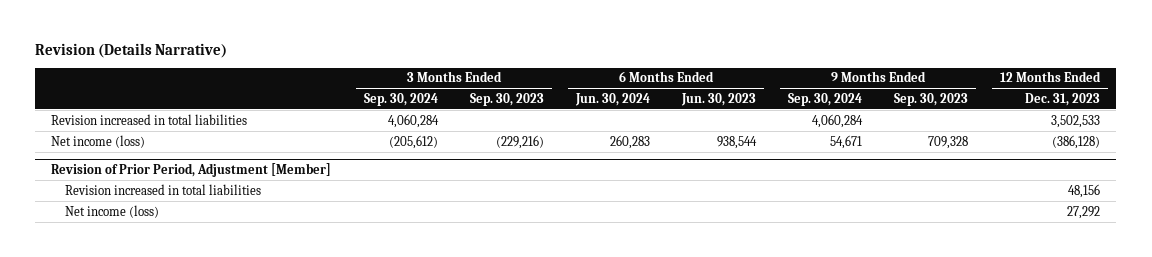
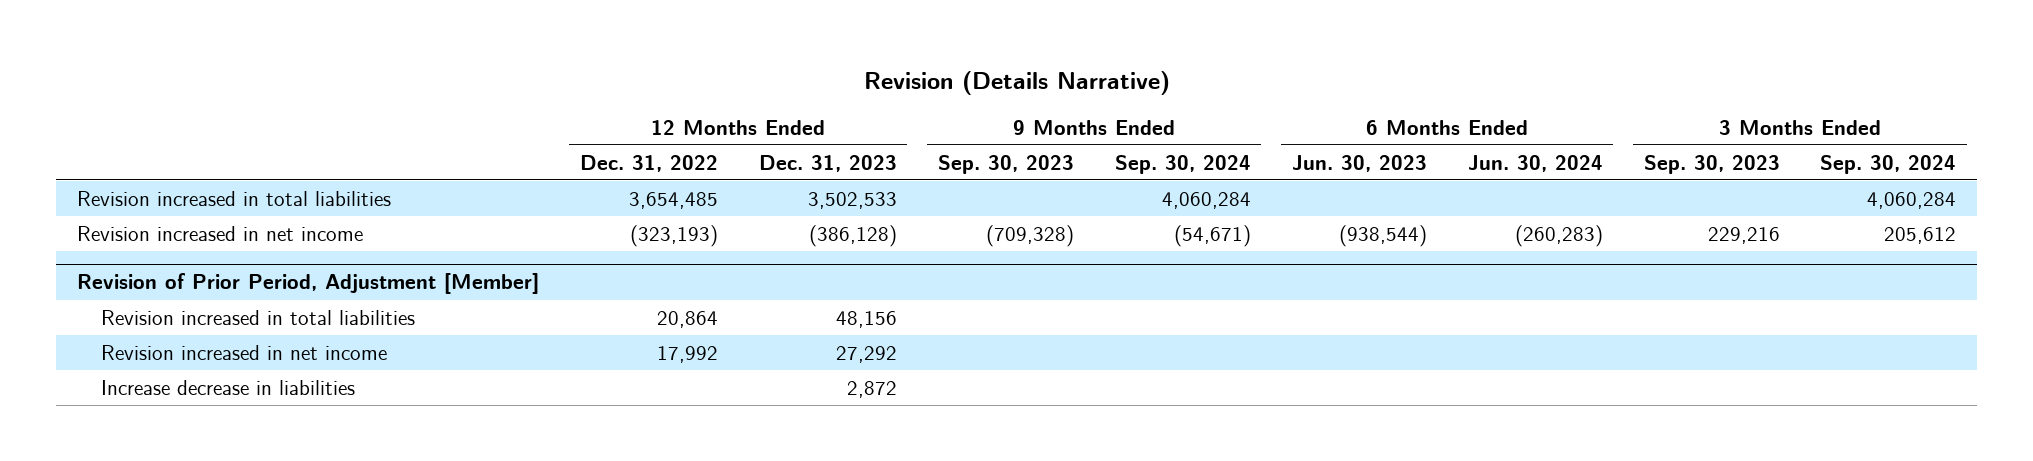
- | 3 Months Ended Sep. 30, 2024 | 3 Months Ended Sep. 30, 2023 | 6 Months Ended Jun. 30, 2024 | 6 Months Ended Jun. 30, 2023 | 9 Months Ended Sep. 30, 2024 | 9 Months Ended Sep. 30, 2023 | 12 Months Ended Dec. 31, 2023
+ | 12 Months Ended Dec. 31, 2022 | 12 Months Ended Dec. 31, 2023 | 9 Months Ended Sep. 30, 2023 | 9 Months Ended Sep. 30, 2024 | 6 Months Ended Jun. 30, 2023 | 6 Months Ended Jun. 30, 2024 | 3 Months Ended Sep. 30, 2023 | 3 Months Ended Sep. 30, 2024
- Net income (loss) | (205,612) | (229,216) | 260,283 | 938,544 | 54,671 | 709,328 | (386,128)
+ Revision increased in net income | (323,193) | (386,128) | (709,328) | (54,671) | (938,544) | (260,283) | 229,216 | 205,612
@ Revision of Prior Period, Adjustment [Member]
- Net income (loss) | | | | | | | 27,292
+ Revision increased in net income | 17,992 | 27,292 | | | | | |
+ Increase decrease in liabilities | | 2,872 | | | | | |

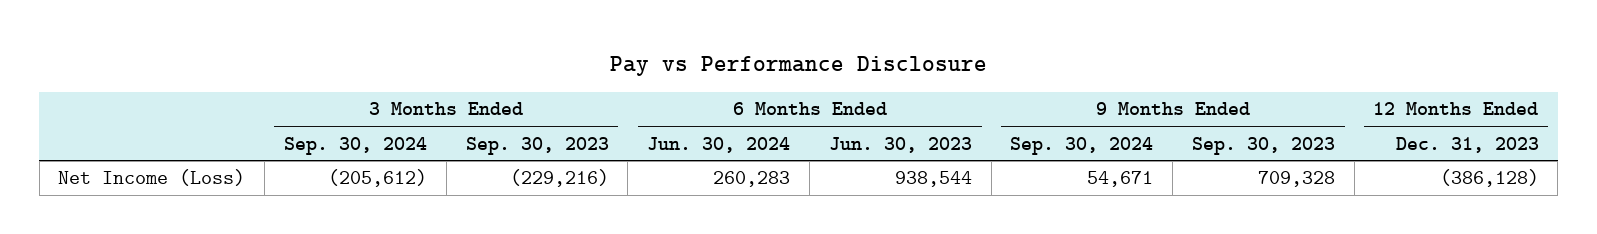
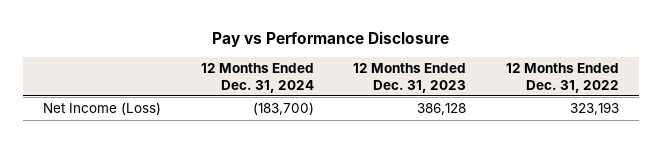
- | 3 Months Ended Sep. 30, 2024 | 3 Months Ended Sep. 30, 2023 | 6 Months Ended Jun. 30, 2024 | 6 Months Ended Jun. 30, 2023 | 9 Months Ended Sep. 30, 2024 | 9 Months Ended Sep. 30, 2023 | 12 Months Ended Dec. 31, 2023
+ | 12 Months Ended Dec. 31, 2024 | 12 Months Ended Dec. 31, 2023 | 12 Months Ended Dec. 31, 2022
- Net Income (Loss) | (205,612) | (229,216) | 260,283 | 938,544 | 54,671 | 709,328 | (386,128)
+ Net Income (Loss) | (183,700) | 386,128 | 323,193

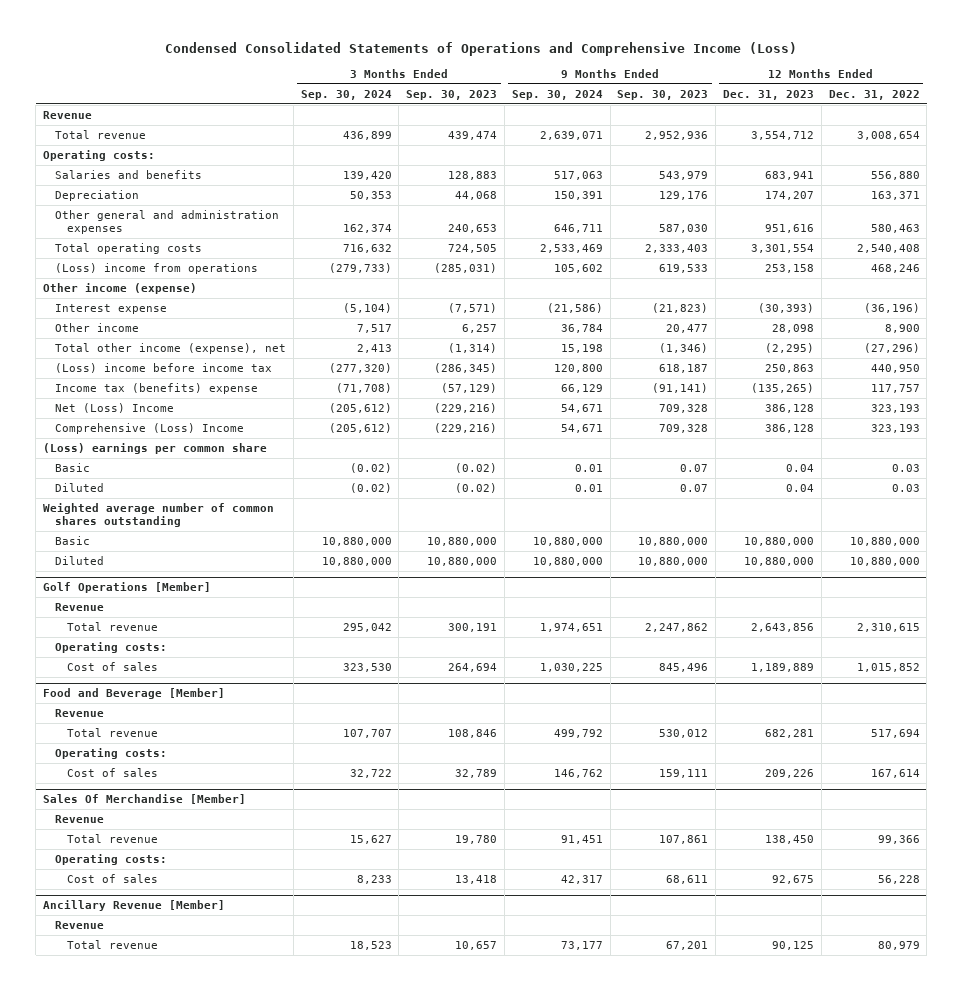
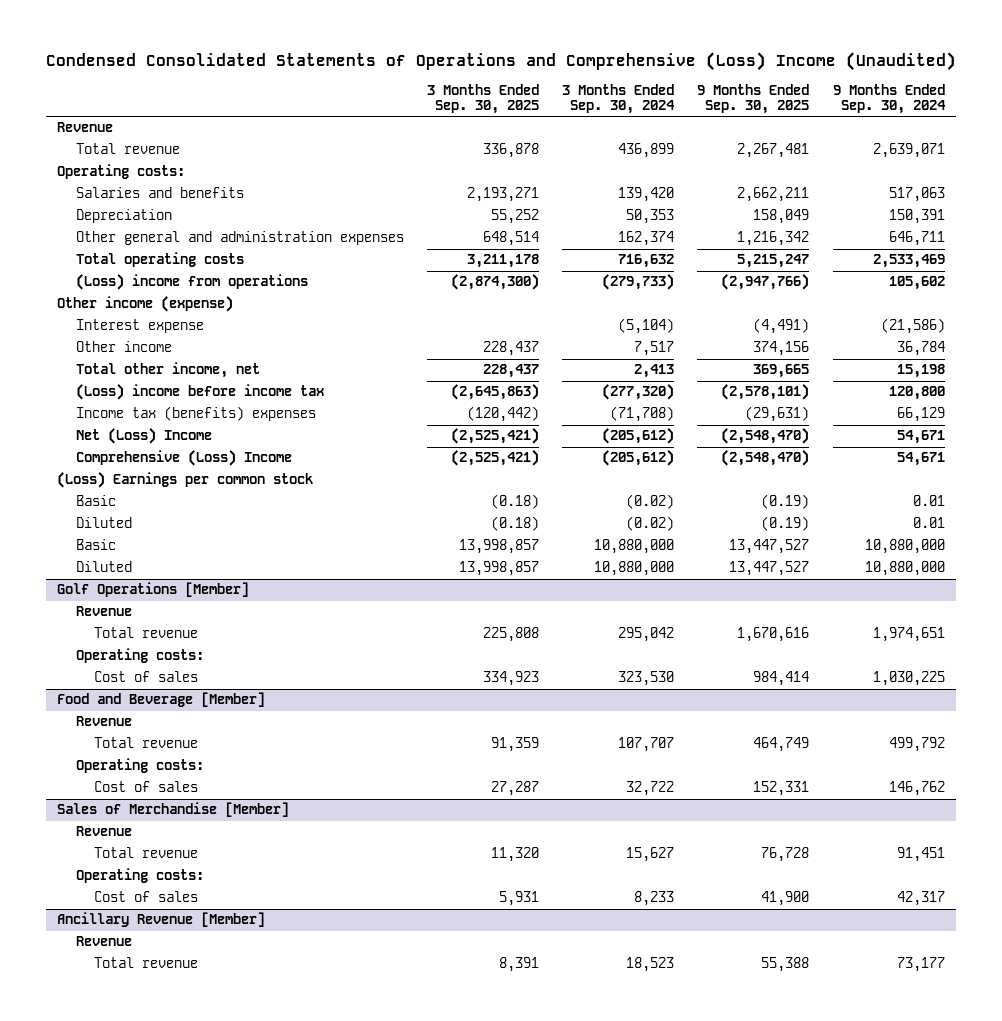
- Condensed Consolidated Statements of Operations and Comprehensive Income (Loss)
+ Condensed Consolidated Statements of Operations and Comprehensive (Loss) Income (Unaudited)
- | 3 Months Ended Sep. 30, 2024 | 3 Months Ended Sep. 30, 2023 | 9 Months Ended Sep. 30, 2024 | 9 Months Ended Sep. 30, 2023 | 12 Months Ended Dec. 31, 2023 | 12 Months Ended Dec. 31, 2022
+ | 3 Months Ended Sep. 30, 2025 | 3 Months Ended Sep. 30, 2024 | 9 Months Ended Sep. 30, 2025 | 9 Months Ended Sep. 30, 2024
- Total other income (expense), net | 2,413 | (1,314) | 15,198 | (1,346) | (2,295) | (27,296)
+ Total other income, net | 228,437 | 2,413 | 369,665 | 15,198
- Income tax (benefits) expense | (71,708) | (57,129) | 66,129 | (91,141) | (135,265) | 117,757
+ Income tax (benefits) expenses | (120,442) | (71,708) | (29,631) | 66,129
- (Loss) earnings per common share
+ (Loss) Earnings per common stock
- Weighted average number of common shares outstanding
- Sales Of Merchandise [Member]
+ Sales of Merchandise [Member]

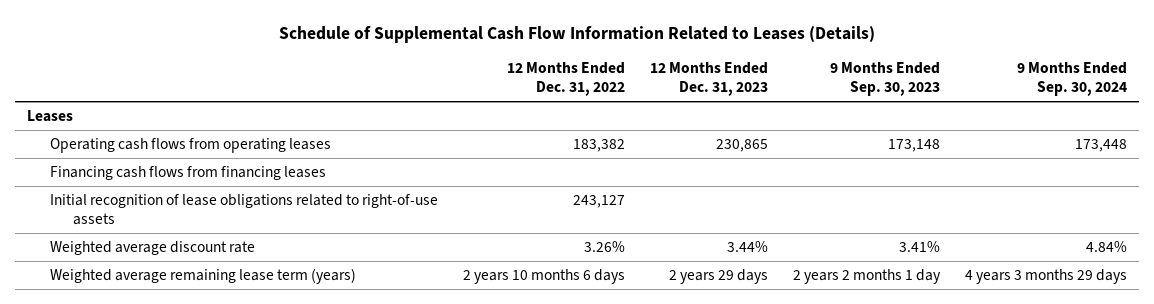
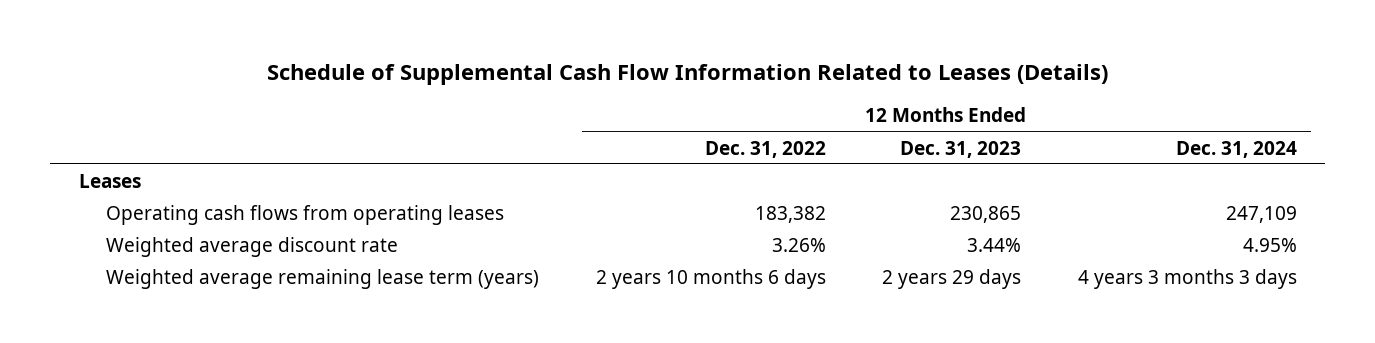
- | 12 Months Ended Dec. 31, 2022 | 12 Months Ended Dec. 31, 2023 | 9 Months Ended Sep. 30, 2023 | 9 Months Ended Sep. 30, 2024
+ | 12 Months Ended Dec. 31, 2022 | 12 Months Ended Dec. 31, 2023 | 12 Months Ended Dec. 31, 2024
- Financing cash flows from financing leases
- Initial recognition of lease obligations related to right-of-use assets | 243,127 | | |

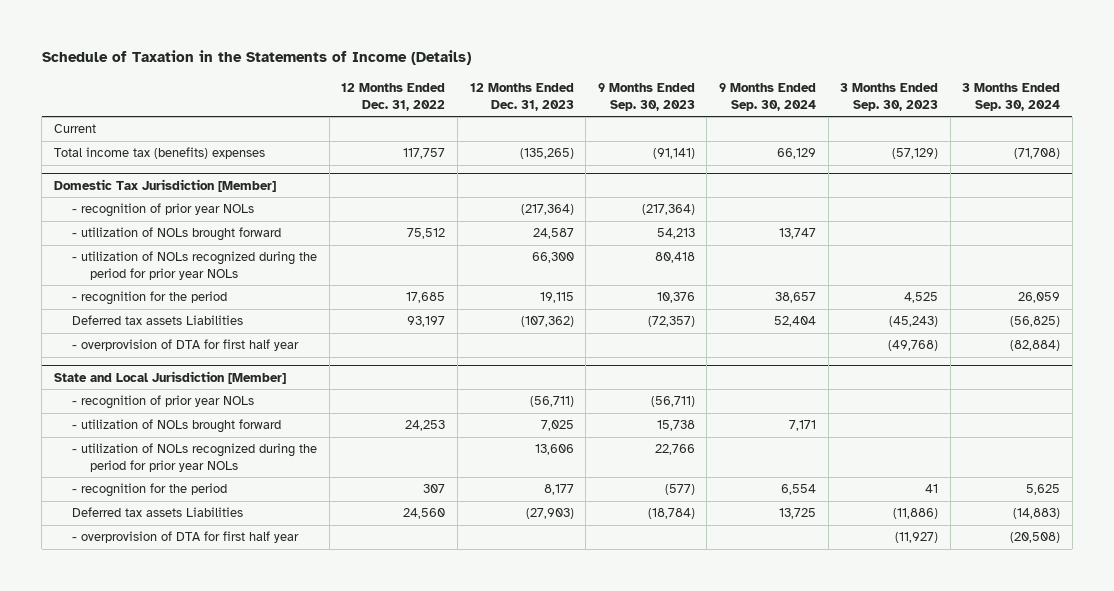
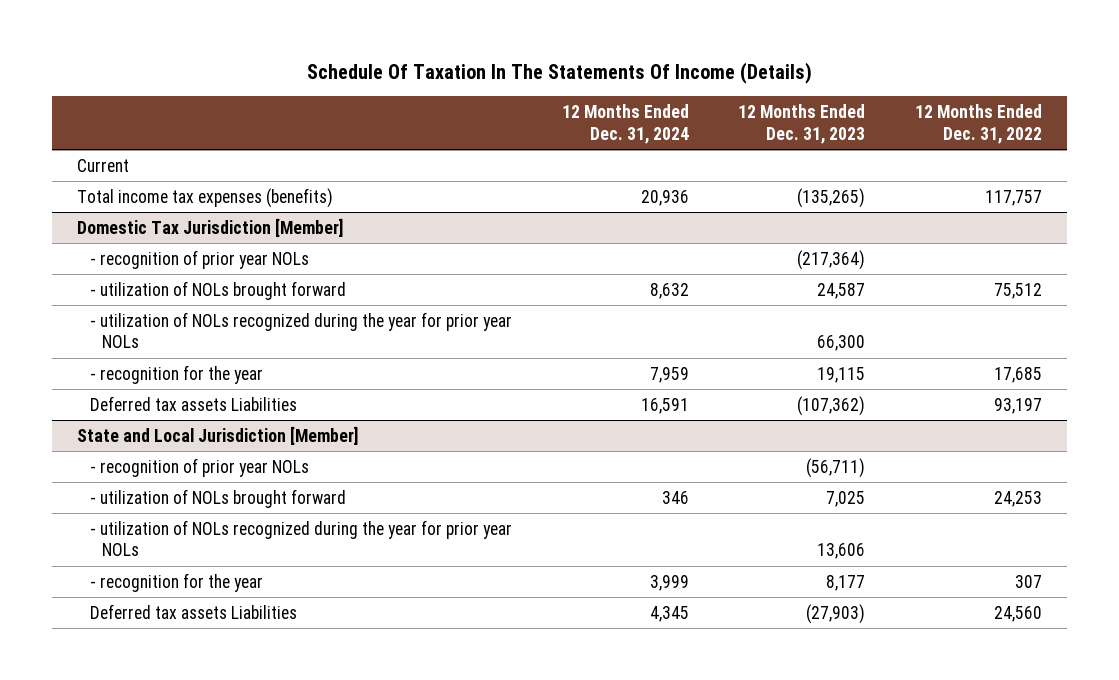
- Schedule of Taxation in the Statements of Income (Details)
+ Schedule Of Taxation In The Statements Of Income (Details)
- | 12 Months Ended Dec. 31, 2022 | 12 Months Ended Dec. 31, 2023 | 9 Months Ended Sep. 30, 2023 | 9 Months Ended Sep. 30, 2024 | 3 Months Ended Sep. 30, 2023 | 3 Months Ended Sep. 30, 2024
+ | 12 Months Ended Dec. 31, 2024 | 12 Months Ended Dec. 31, 2023 | 12 Months Ended Dec. 31, 2022
- Total income tax (benefits) expenses | 117,757 | (135,265) | (91,141) | 66,129 | (57,129) | (71,708)
+ Total income tax expenses (benefits) | 20,936 | (135,265) | 117,757
@ Domestic Tax Jurisdiction [Member]
- - utilization of NOLs recognized during the period for prior year NOLs | | 66,300 | 80,418 | | |
- - recognition for the period | 17,685 | 19,115 | 10,376 | 38,657 | 4,525 | 26,059
+ - utilization of NOLs recognized during the year for prior year NOLs | | 66,300 |
+ - recognition for the year | 7,959 | 19,115 | 17,685
- - overprovision of DTA for first half year | | | | | (49,768) | (82,884)
@ State and Local Jurisdiction [Member]
- - utilization of NOLs recognized during the period for prior year NOLs | | 13,606 | 22,766 | | |
- - recognition for the period | 307 | 8,177 | (577) | 6,554 | 41 | 5,625
+ - utilization of NOLs recognized during the year for prior year NOLs | | 13,606 |
+ - recognition for the year | 3,999 | 8,177 | 307
- - overprovision of DTA for first half year | | | | | (11,927) | (20,508)

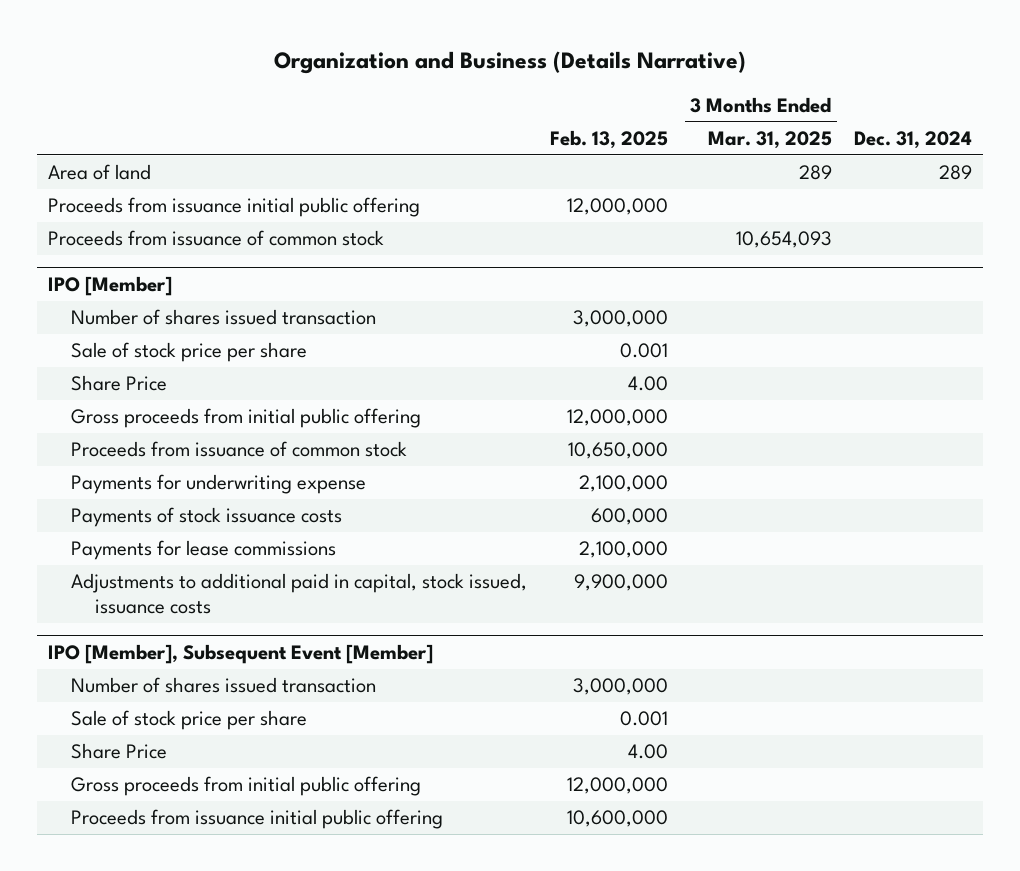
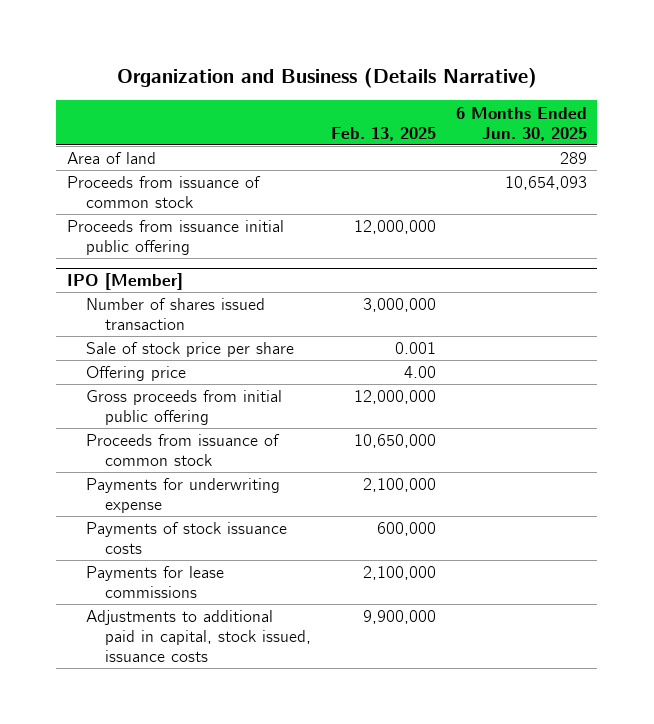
- | Feb. 13, 2025 | 3 Months Ended Mar. 31, 2025 | Dec. 31, 2024
+ | Feb. 13, 2025 | 6 Months Ended Jun. 30, 2025
moved down: Proceeds from issuance initial public offering | 12,000,000 |
@ IPO [Member]
- Share Price | 4.00 | |
+ Offering price | 4.00 |
- IPO [Member], Subsequent Event [Member]
- Number of shares issued transaction | 3,000,000 | |
- Sale of stock price per share | 0.001 | |
- Share Price | 4.00 | |
- Gross proceeds from initial public offering | 12,000,000 | |
- Proceeds from issuance initial public offering | 10,600,000 | |

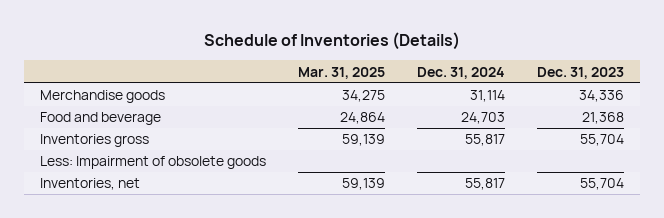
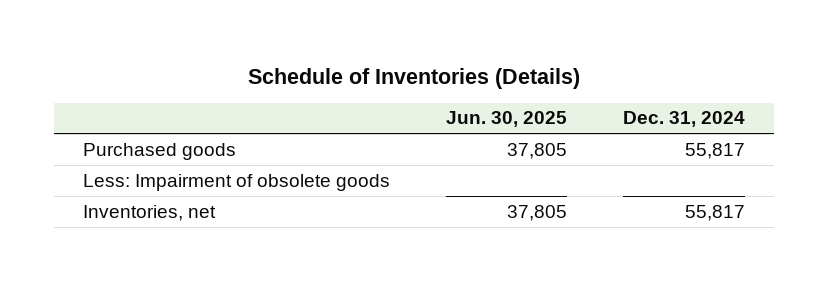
- | Mar. 31, 2025 | Dec. 31, 2024 | Dec. 31, 2023
+ | Jun. 30, 2025 | Dec. 31, 2024
- Merchandise goods | 34,275 | 31,114 | 34,336
- Food and beverage | 24,864 | 24,703 | 21,368
- Inventories gross | 59,139 | 55,817 | 55,704
+ Purchased goods | 37,805 | 55,817

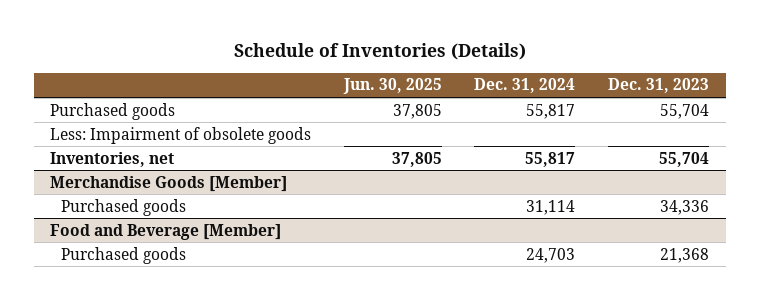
- | Jun. 30, 2025 | Dec. 31, 2024
+ | Jun. 30, 2025 | Dec. 31, 2024 | Dec. 31, 2023
+ Merchandise Goods [Member]
+ Purchased goods | | 31,114 | 34,336
+ Food and Beverage [Member]
+ Purchased goods | | 24,703 | 21,368

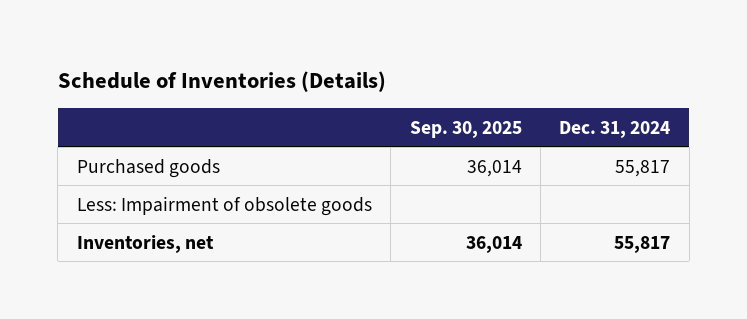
- | Jun. 30, 2025 | Dec. 31, 2024 | Dec. 31, 2023
+ | Sep. 30, 2025 | Dec. 31, 2024
- Merchandise Goods [Member]
- Purchased goods | | 31,114 | 34,336
- Food and Beverage [Member]
- Purchased goods | | 24,703 | 21,368

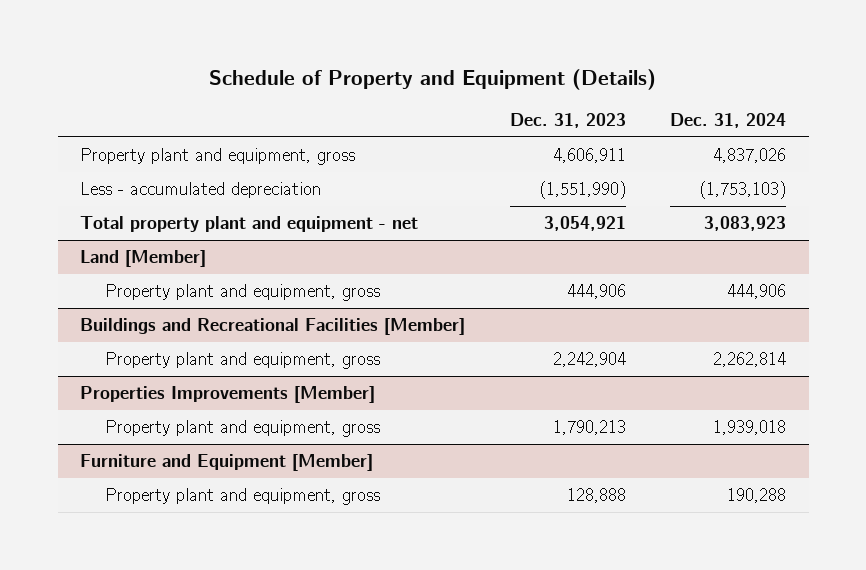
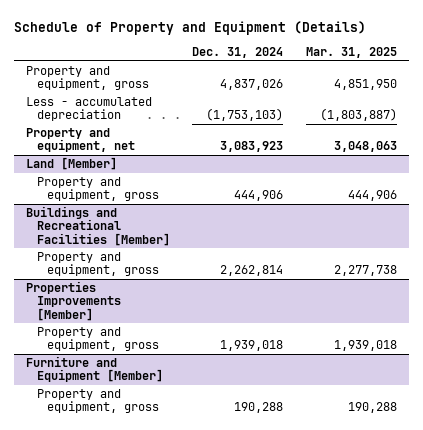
- | Dec. 31, 2023 | Dec. 31, 2024
+ | Dec. 31, 2024 | Mar. 31, 2025
- Property plant and equipment, gross | 4,606,911 | 4,837,026
+ Property and equipment, gross | 4,837,026 | 4,851,950
- Total property plant and equipment - net | 3,054,921 | 3,083,923
+ Property and equipment, net | 3,083,923 | 3,048,063
@ Land [Member]
- Property plant and equipment, gross | 444,906 | 444,906
+ Property and equipment, gross | 444,906 | 444,906
@ Buildings and Recreational Facilities [Member]
- Property plant and equipment, gross | 2,242,904 | 2,262,814
+ Property and equipment, gross | 2,262,814 | 2,277,738
@ Properties Improvements [Member]
- Property plant and equipment, gross | 1,790,213 | 1,939,018
+ Property and equipment, gross | 1,939,018 | 1,939,018
@ Furniture and Equipment [Member]
- Property plant and equipment, gross | 128,888 | 190,288
+ Property and equipment, gross | 190,288 | 190,288

